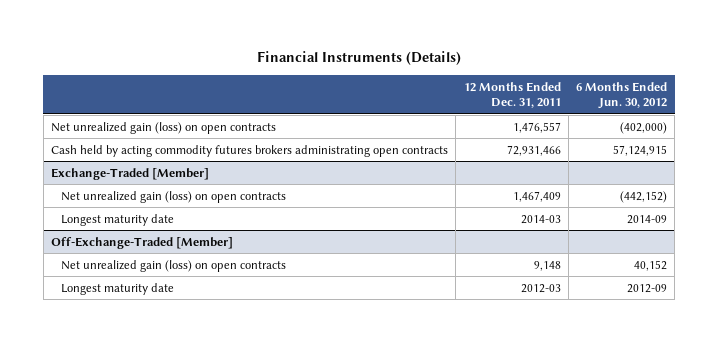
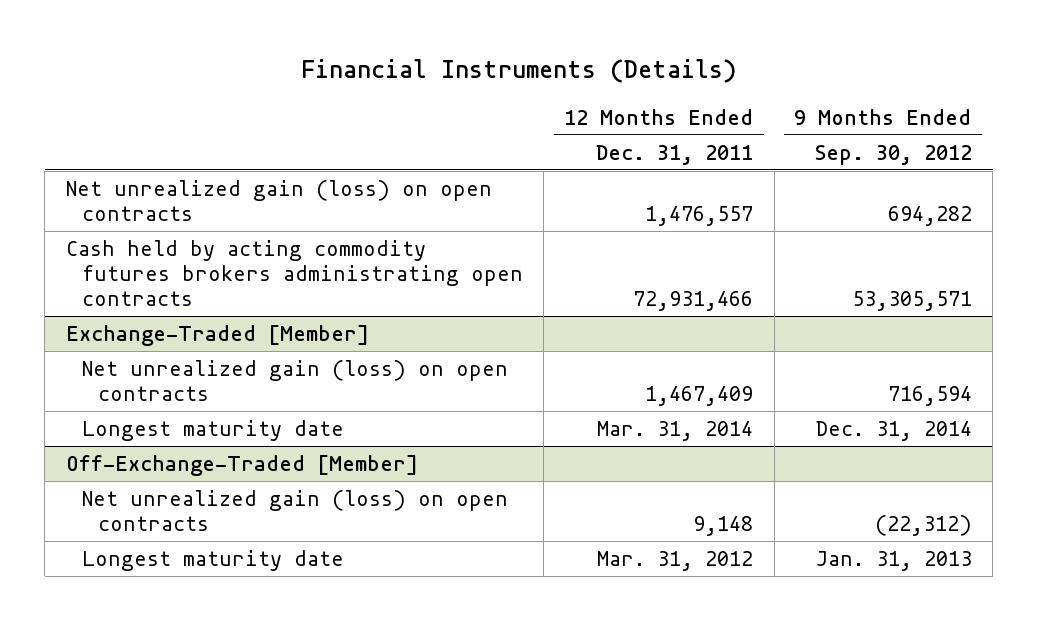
- | 12 Months Ended Dec. 31, 2011 | 6 Months Ended Jun. 30, 2012
+ | 12 Months Ended Dec. 31, 2011 | 9 Months Ended Sep. 30, 2012
@ Exchange-Traded [Member]
- Longest maturity date | 2014-03 | 2014-09
+ Longest maturity date | Mar. 31, 2014 | Dec. 31, 2014
@ Off-Exchange-Traded [Member]
- Longest maturity date | 2012-03 | 2012-09
+ Longest maturity date | Mar. 31, 2012 | Jan. 31, 2013

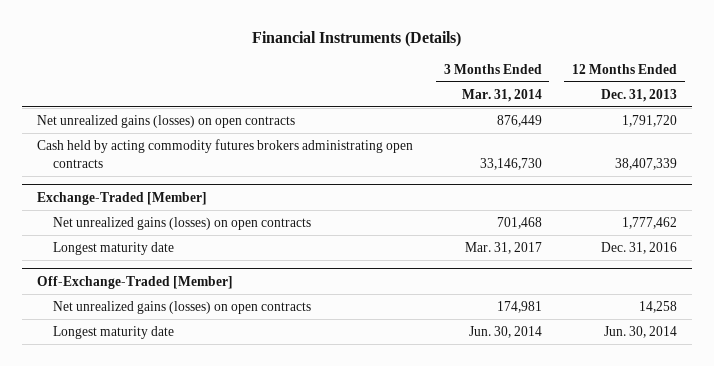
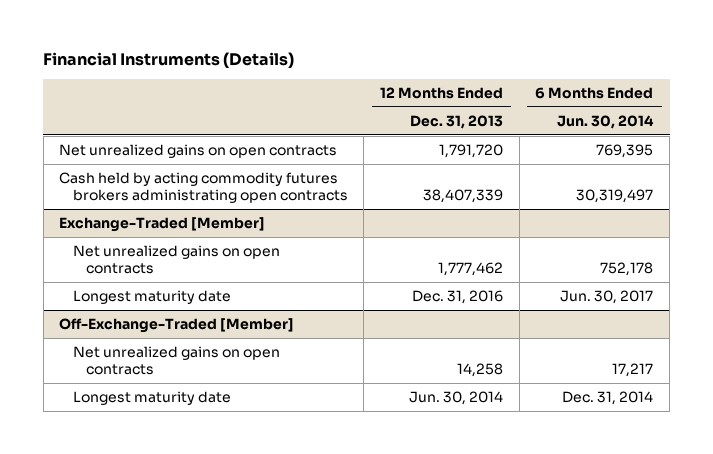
- | 3 Months Ended Mar. 31, 2014 | 12 Months Ended Dec. 31, 2013
+ | 12 Months Ended Dec. 31, 2013 | 6 Months Ended Jun. 30, 2014
- Net unrealized gains (losses) on open contracts | 876,449 | 1,791,720
+ Net unrealized gains on open contracts | 1,791,720 | 769,395
@ Exchange-Traded [Member]
- Net unrealized gains (losses) on open contracts | 701,468 | 1,777,462
+ Net unrealized gains on open contracts | 1,777,462 | 752,178
@ Off-Exchange-Traded [Member]
- Net unrealized gains (losses) on open contracts | 174,981 | 14,258
+ Net unrealized gains on open contracts | 14,258 | 17,217

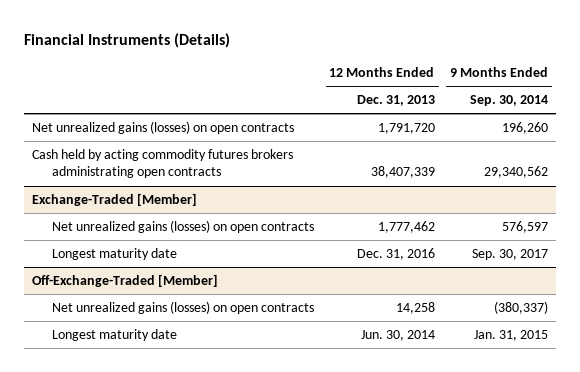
- | 12 Months Ended Dec. 31, 2013 | 6 Months Ended Jun. 30, 2014
+ | 12 Months Ended Dec. 31, 2013 | 9 Months Ended Sep. 30, 2014
- Net unrealized gains on open contracts | 1,791,720 | 769,395
+ Net unrealized gains (losses) on open contracts | 1,791,720 | 196,260
@ Exchange-Traded [Member]
- Net unrealized gains on open contracts | 1,777,462 | 752,178
+ Net unrealized gains (losses) on open contracts | 1,777,462 | 576,597
@ Off-Exchange-Traded [Member]
- Net unrealized gains on open contracts | 14,258 | 17,217
+ Net unrealized gains (losses) on open contracts | 14,258 | (380,337)

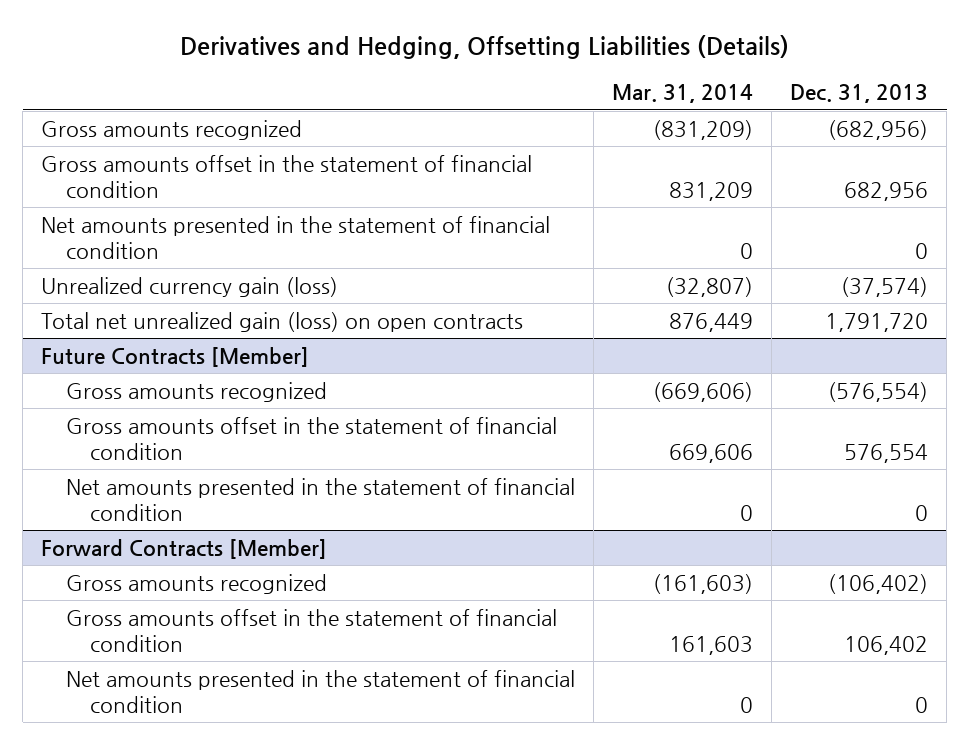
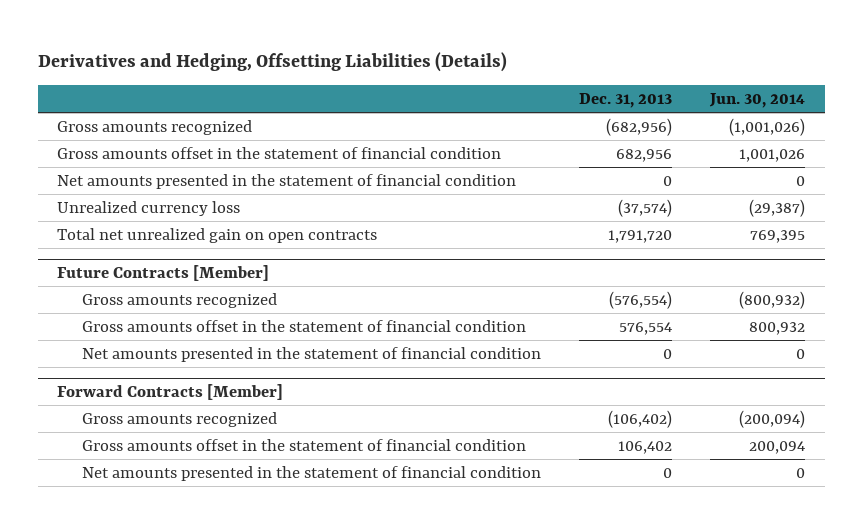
- | Mar. 31, 2014 | Dec. 31, 2013
+ | Dec. 31, 2013 | Jun. 30, 2014
- Unrealized currency gain (loss) | (32,807) | (37,574)
- Total net unrealized gain (loss) on open contracts | 876,449 | 1,791,720
+ Unrealized currency loss | (37,574) | (29,387)
+ Total net unrealized gain on open contracts | 1,791,720 | 769,395

